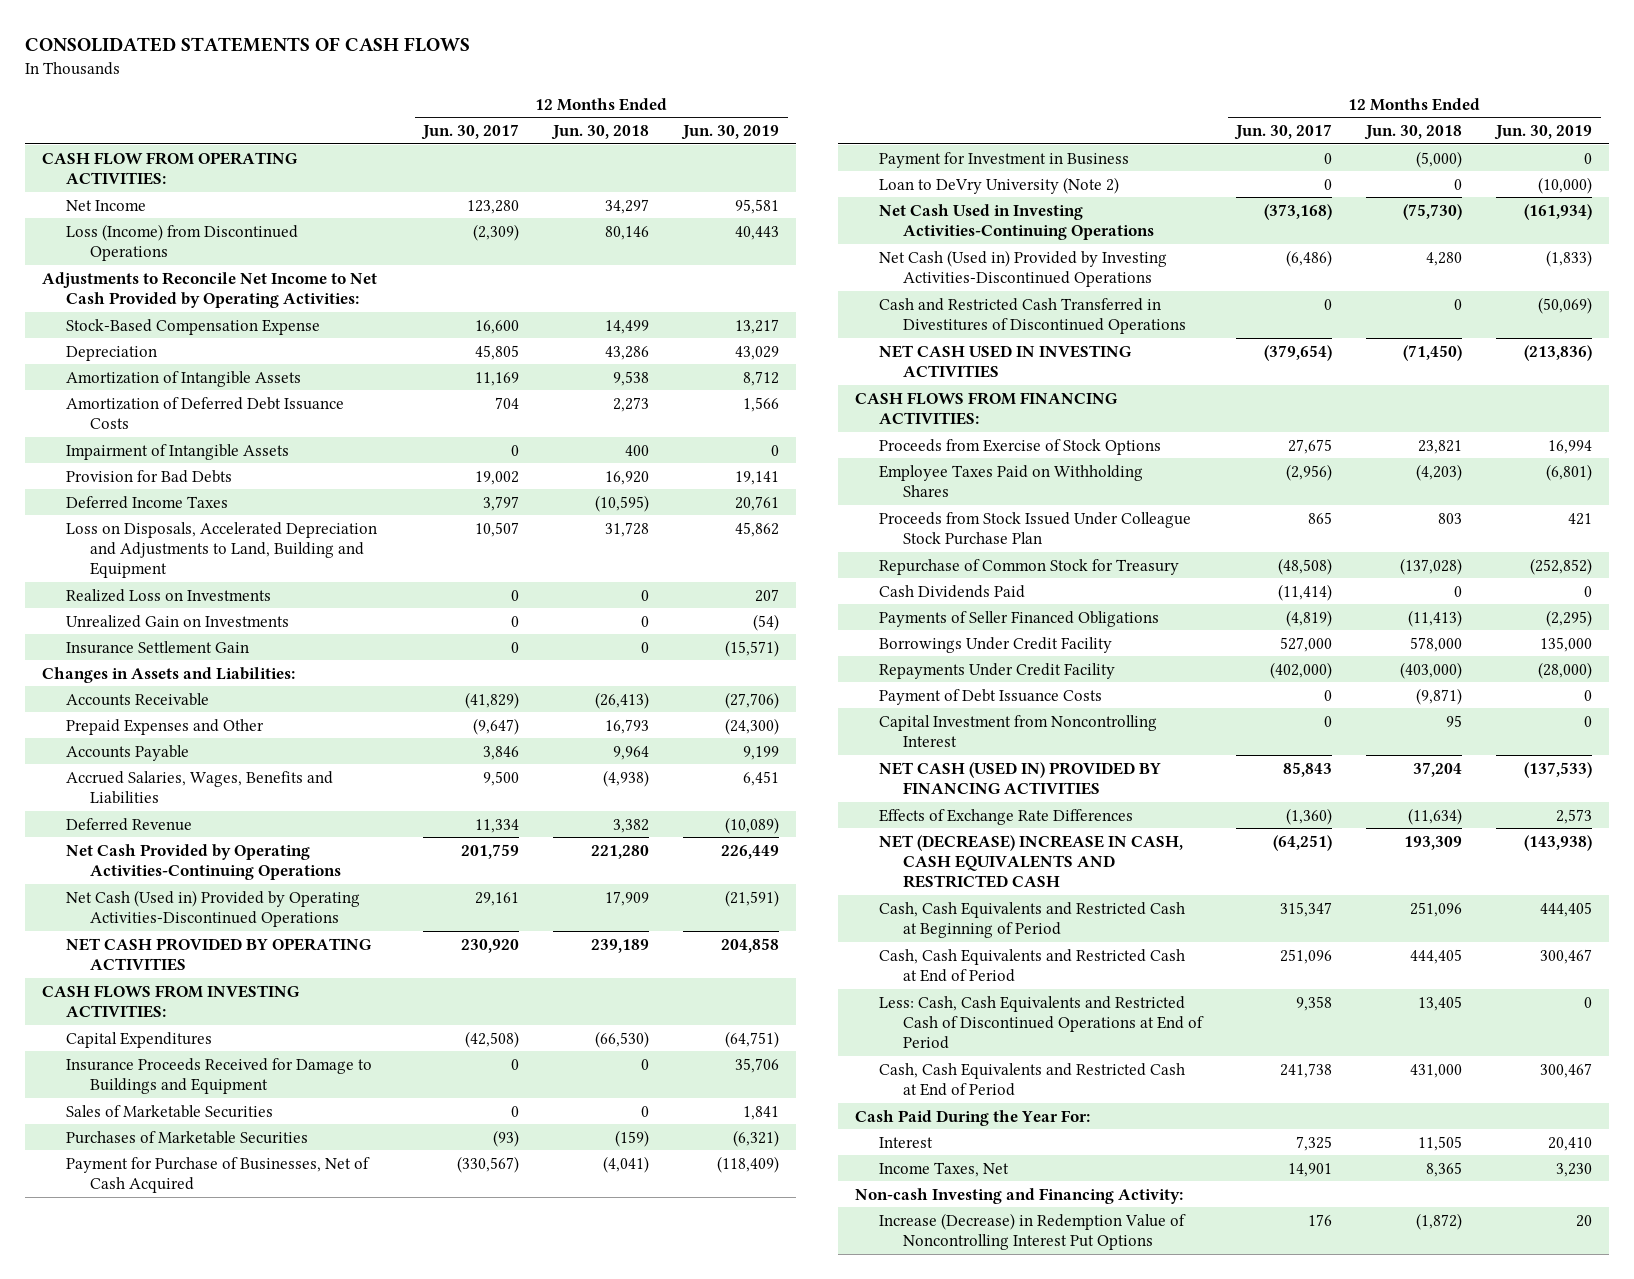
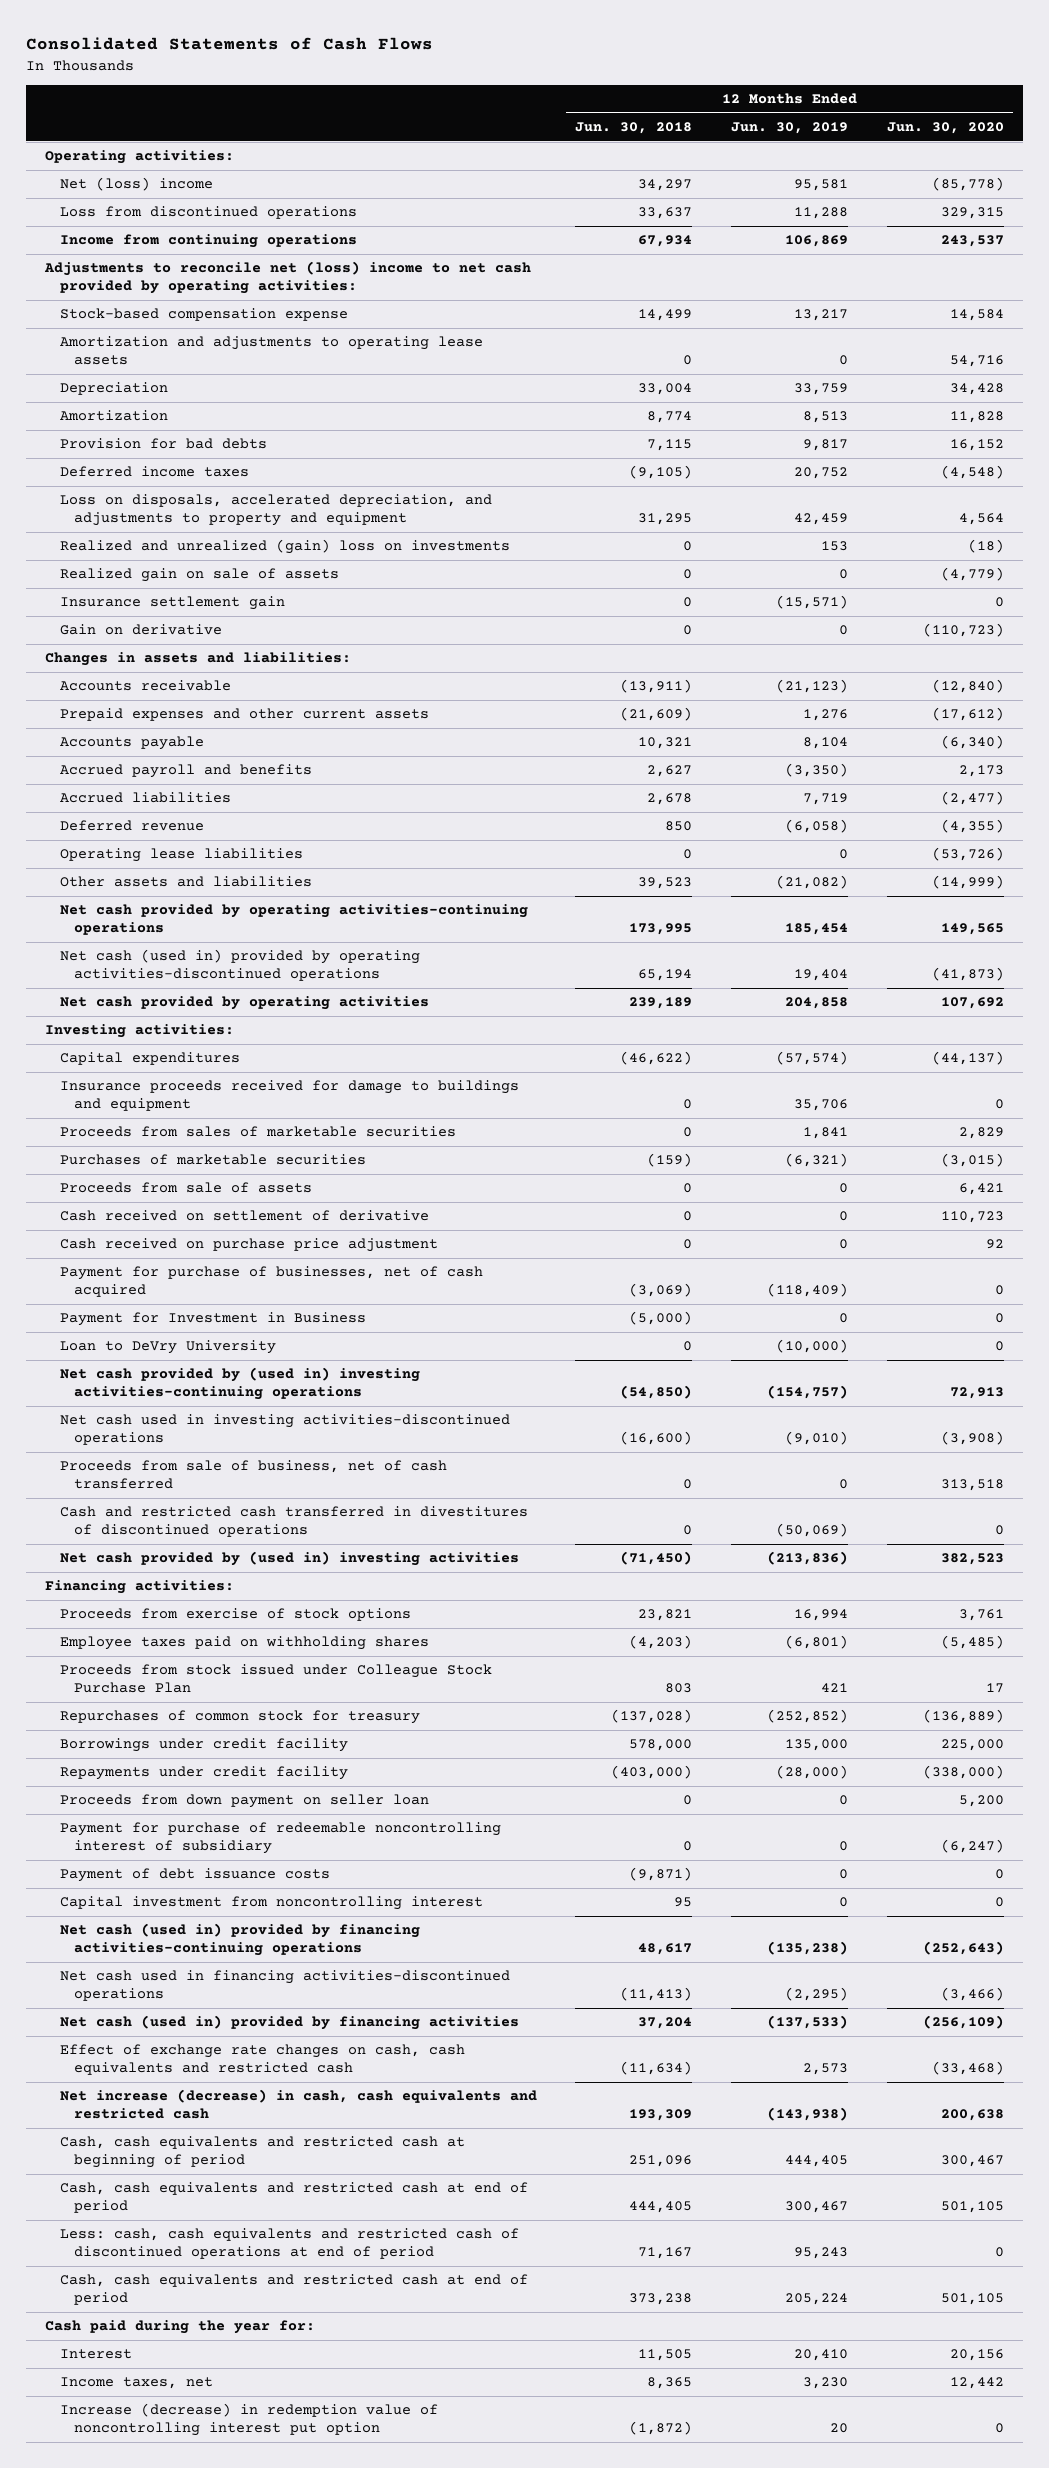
- CONSOLIDATED STATEMENTS OF CASH FLOWS
+ Consolidated Statements of Cash Flows
- | 12 Months Ended Jun. 30, 2017 | 12 Months Ended Jun. 30, 2018 | 12 Months Ended Jun. 30, 2019
+ | 12 Months Ended Jun. 30, 2018 | 12 Months Ended Jun. 30, 2019 | 12 Months Ended Jun. 30, 2020
- CASH FLOW FROM OPERATING ACTIVITIES:
- Net Income | 123,280 | 34,297 | 95,581
- Loss (Income) from Discontinued Operations | (2,309) | 80,146 | 40,443
- Adjustments to Reconcile Net Income to Net Cash Provided by Operating Activities:
- Stock-Based Compensation Expense | 16,600 | 14,499 | 13,217
- Depreciation | 45,805 | 43,286 | 43,029
- Amortization of Intangible Assets | 11,169 | 9,538 | 8,712
- Amortization of Deferred Debt Issuance Costs | 704 | 2,273 | 1,566
- Impairment of Intangible Assets | 0 | 400 | 0
- Provision for Bad Debts | 19,002 | 16,920 | 19,141
- Deferred Income Taxes | 3,797 | (10,595) | 20,761
- Loss on Disposals, Accelerated Depreciation and Adjustments to Land, Building and Equipment | 10,507 | 31,728 | 45,862
- Realized Loss on Investments | 0 | 0 | 207
- Unrealized Gain on Investments | 0 | 0 | (54)
- Insurance Settlement Gain | 0 | 0 | (15,571)
- Changes in Assets and Liabilities:
- Accounts Receivable | (41,829) | (26,413) | (27,706)
- Prepaid Expenses and Other | (9,647) | 16,793 | (24,300)
- Accounts Payable | 3,846 | 9,964 | 9,199
- Accrued Salaries, Wages, Benefits and Liabilities | 9,500 | (4,938) | 6,451
- Deferred Revenue | 11,334 | 3,382 | (10,089)
- Net Cash Provided by Operating Activities-Continuing Operations | 201,759 | 221,280 | 226,449
- Net Cash (Used in) Provided by Operating Activities-Discontinued Operations | 29,161 | 17,909 | (21,591)
- NET CASH PROVIDED BY OPERATING ACTIVITIES | 230,920 | 239,189 | 204,858
- CASH FLOWS FROM INVESTING ACTIVITIES:
- Capital Expenditures | (42,508) | (66,530) | (64,751)
- Insurance Proceeds Received for Damage to Buildings and Equipment | 0 | 0 | 35,706
- Sales of Marketable Securities | 0 | 0 | 1,841
- Purchases of Marketable Securities | (93) | (159) | (6,321)
- Payment for Purchase of Businesses, Net of Cash Acquired | (330,567) | (4,041) | (118,409)
+ Operating activities:
+ Net (loss) income | 34,297 | 95,581 | (85,778)
+ Loss from discontinued operations | 33,637 | 11,288 | 329,315
+ Income from continuing operations | 67,934 | 106,869 | 243,537
+ Adjustments to reconcile net (loss) income to net cash provided by operating activities:
+ Stock-based compensation expense | 14,499 | 13,217 | 14,584
+ Amortization and adjustments to operating lease assets | 0 | 0 | 54,716
+ Depreciation | 33,004 | 33,759 | 34,428
+ Amortization | 8,774 | 8,513 | 11,828
+ Provision for bad debts | 7,115 | 9,817 | 16,152
+ Deferred income taxes | (9,105) | 20,752 | (4,548)
+ Loss on disposals, accelerated depreciation, and adjustments to property and equipment | 31,295 | 42,459 | 4,564
+ Realized and unrealized (gain) loss on investments | 0 | 153 | (18)
+ Realized gain on sale of assets | 0 | 0 | (4,779)
+ Insurance settlement gain | 0 | (15,571) | 0
+ Gain on derivative | 0 | 0 | (110,723)
+ Changes in assets and liabilities:
+ Accounts receivable | (13,911) | (21,123) | (12,840)
+ Prepaid expenses and other current assets | (21,609) | 1,276 | (17,612)
+ Accounts payable | 10,321 | 8,104 | (6,340)
+ Accrued payroll and benefits | 2,627 | (3,350) | 2,173
+ Accrued liabilities | 2,678 | 7,719 | (2,477)
+ Deferred revenue | 850 | (6,058) | (4,355)
+ Operating lease liabilities | 0 | 0 | (53,726)
+ Other assets and liabilities | 39,523 | (21,082) | (14,999)
+ Net cash provided by operating activities-continuing operations | 173,995 | 185,454 | 149,565
+ Net cash (used in) provided by operating activities-discontinued operations | 65,194 | 19,404 | (41,873)
+ Net cash provided by operating activities | 239,189 | 204,858 | 107,692
+ Investing activities:
+ Capital expenditures | (46,622) | (57,574) | (44,137)
+ Insurance proceeds received for damage to buildings and equipment | 0 | 35,706 | 0
+ Proceeds from sales of marketable securities | 0 | 1,841 | 2,829
+ Purchases of marketable securities | (159) | (6,321) | (3,015)
+ Proceeds from sale of assets | 0 | 0 | 6,421
+ Cash received on settlement of derivative | 0 | 0 | 110,723
+ Cash received on purchase price adjustment | 0 | 0 | 92
+ Payment for purchase of businesses, net of cash acquired | (3,069) | (118,409) | 0
- Loan to DeVry University (Note 2) | 0 | 0 | (10,000)
- Net Cash Used in Investing Activities-Continuing Operations | (373,168) | (75,730) | (161,934)
- Net Cash (Used in) Provided by Investing Activities-Discontinued Operations | (6,486) | 4,280 | (1,833)
- Cash and Restricted Cash Transferred in Divestitures of Discontinued Operations | 0 | 0 | (50,069)
- NET CASH USED IN INVESTING ACTIVITIES | (379,654) | (71,450) | (213,836)
- CASH FLOWS FROM FINANCING ACTIVITIES:
- Proceeds from Exercise of Stock Options | 27,675 | 23,821 | 16,994
- Employee Taxes Paid on Withholding Shares | (2,956) | (4,203) | (6,801)
- Proceeds from Stock Issued Under Colleague Stock Purchase Plan | 865 | 803 | 421
- Repurchase of Common Stock for Treasury | (48,508) | (137,028) | (252,852)
- Cash Dividends Paid | (11,414) | 0 | 0
- Payments of Seller Financed Obligations | (4,819) | (11,413) | (2,295)
- Borrowings Under Credit Facility | 527,000 | 578,000 | 135,000
- Repayments Under Credit Facility | (402,000) | (403,000) | (28,000)
- Payment of Debt Issuance Costs | 0 | (9,871) | 0
- Capital Investment from Noncontrolling Interest | 0 | 95 | 0
- NET CASH (USED IN) PROVIDED BY FINANCING ACTIVITIES | 85,843 | 37,204 | (137,533)
- Effects of Exchange Rate Differences | (1,360) | (11,634) | 2,573
- NET (DECREASE) INCREASE IN CASH, CASH EQUIVALENTS AND RESTRICTED CASH | (64,251) | 193,309 | (143,938)
- Cash, Cash Equivalents and Restricted Cash at Beginning of Period | 315,347 | 251,096 | 444,405
- Cash, Cash Equivalents and Restricted Cash at End of Period | 251,096 | 444,405 | 300,467
- Less: Cash, Cash Equivalents and Restricted Cash of Discontinued Operations at End of Period | 9,358 | 13,405 | 0
- Cash, Cash Equivalents and Restricted Cash at End of Period | 241,738 | 431,000 | 300,467
- Cash Paid During the Year For:
+ Loan to DeVry University | 0 | (10,000) | 0
+ Net cash provided by (used in) investing activities-continuing operations | (54,850) | (154,757) | 72,913
+ Net cash used in investing activities-discontinued operations | (16,600) | (9,010) | (3,908)
+ Proceeds from sale of business, net of cash transferred | 0 | 0 | 313,518
+ Cash and restricted cash transferred in divestitures of discontinued operations | 0 | (50,069) | 0
+ Net cash provided by (used in) investing activities | (71,450) | (213,836) | 382,523
+ Financing activities:
+ Proceeds from exercise of stock options | 23,821 | 16,994 | 3,761
+ Employee taxes paid on withholding shares | (4,203) | (6,801) | (5,485)
+ Proceeds from stock issued under Colleague Stock Purchase Plan | 803 | 421 | 17
+ Repurchases of common stock for treasury | (137,028) | (252,852) | (136,889)
+ Borrowings under credit facility | 578,000 | 135,000 | 225,000
+ Repayments under credit facility | (403,000) | (28,000) | (338,000)
+ Proceeds from down payment on seller loan | 0 | 0 | 5,200
+ Payment for purchase of redeemable noncontrolling interest of subsidiary | 0 | 0 | (6,247)
+ Payment of debt issuance costs | (9,871) | 0 | 0
+ Capital investment from noncontrolling interest | 95 | 0 | 0
+ Net cash (used in) provided by financing activities-continuing operations | 48,617 | (135,238) | (252,643)
+ Net cash used in financing activities-discontinued operations | (11,413) | (2,295) | (3,466)
+ Net cash (used in) provided by financing activities | 37,204 | (137,533) | (256,109)
+ Effect of exchange rate changes on cash, cash equivalents and restricted cash | (11,634) | 2,573 | (33,468)
+ Net increase (decrease) in cash, cash equivalents and restricted cash | 193,309 | (143,938) | 200,638
+ Cash, cash equivalents and restricted cash at beginning of period | 251,096 | 444,405 | 300,467
+ Cash, cash equivalents and restricted cash at end of period | 444,405 | 300,467 | 501,105
+ Less: cash, cash equivalents and restricted cash of discontinued operations at end of period | 71,167 | 95,243 | 0
+ Cash, cash equivalents and restricted cash at end of period | 373,238 | 205,224 | 501,105
+ Cash paid during the year for:
- Income Taxes, Net | 14,901 | 8,365 | 3,230
- Non-cash Investing and Financing Activity:
- Increase (Decrease) in Redemption Value of Noncontrolling Interest Put Options | 176 | (1,872) | 20
+ Income taxes, net | 8,365 | 3,230 | 12,442
+ Increase (decrease) in redemption value of noncontrolling interest put option | (1,872) | 20 | 0

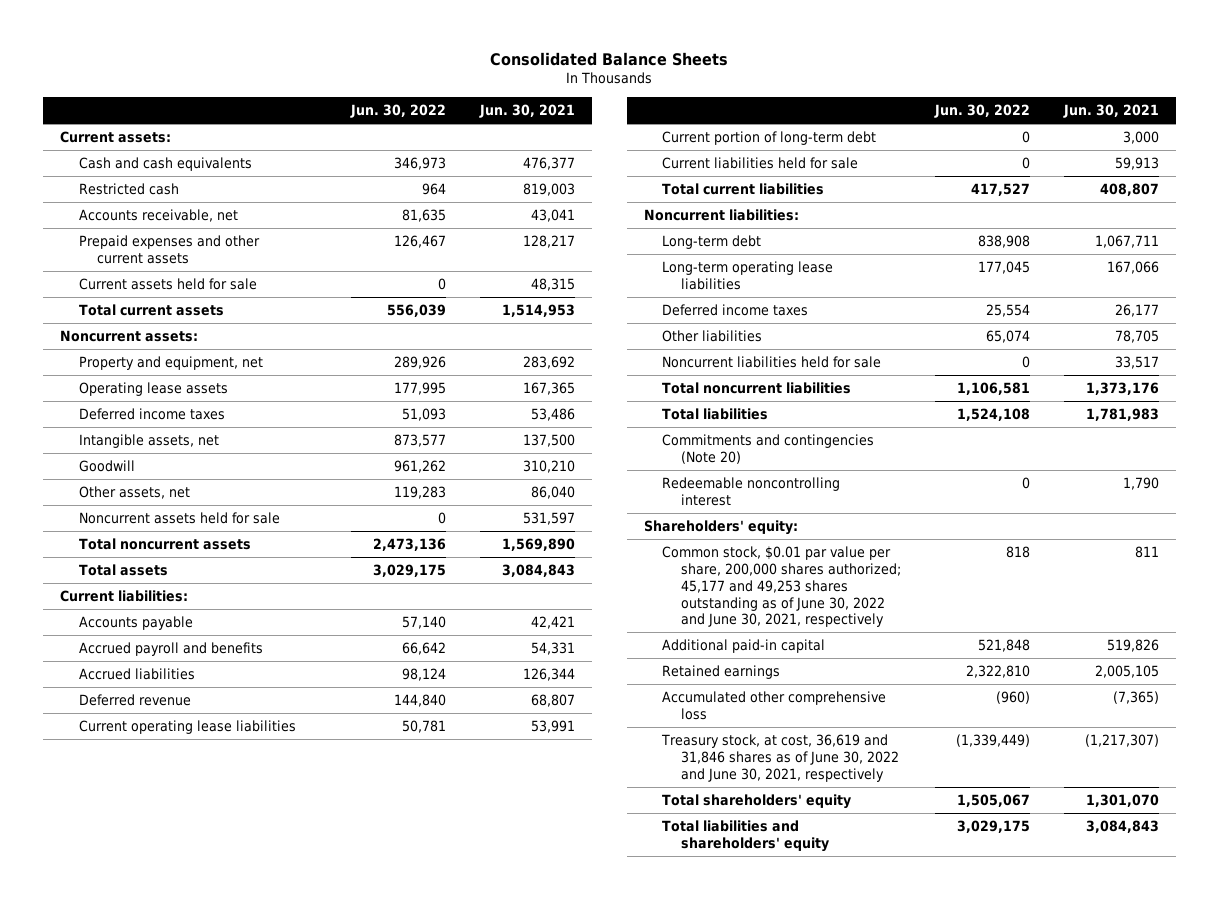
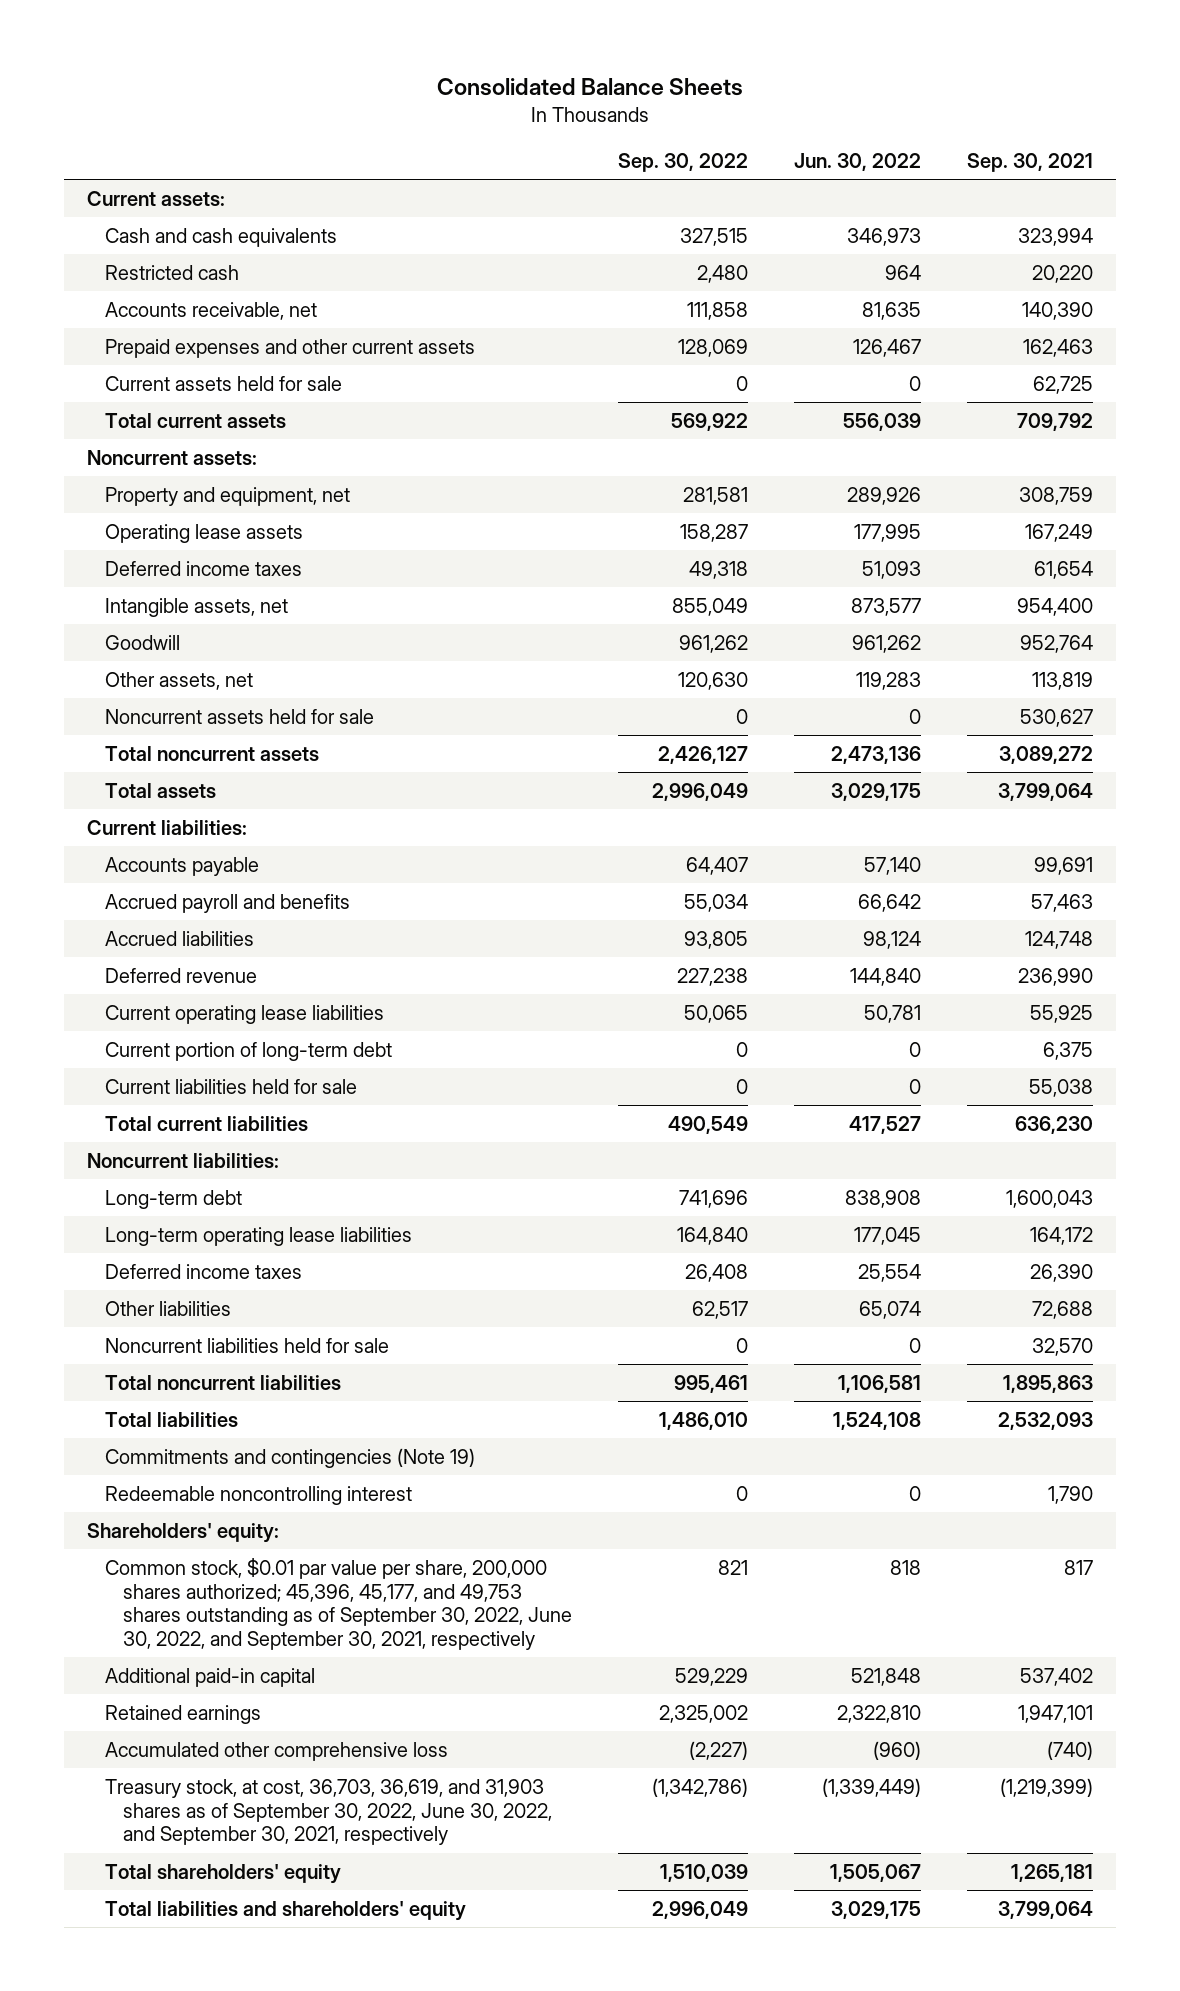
- | Jun. 30, 2022 | Jun. 30, 2021
+ | Sep. 30, 2022 | Jun. 30, 2022 | Sep. 30, 2021
- Commitments and contingencies (Note 20)
+ Commitments and contingencies (Note 19)
- Common stock, $0.01 par value per share, 200,000 shares authorized; 45,177 and 49,253 shares outstanding as of June 30, 2022 and June 30, 2021, respectively | 818 | 811
+ Common stock, $0.01 par value per share, 200,000 shares authorized; 45,396, 45,177, and 49,753 shares outstanding as of September 30, 2022, June 30, 2022, and September 30, 2021, respectively | 821 | 818 | 817
- Treasury stock, at cost, 36,619 and 31,846 shares as of June 30, 2022 and June 30, 2021, respectively | (1,339,449) | (1,217,307)
+ Treasury stock, at cost, 36,703, 36,619, and 31,903 shares as of September 30, 2022, June 30, 2022, and September 30, 2021, respectively | (1,342,786) | (1,339,449) | (1,219,399)

